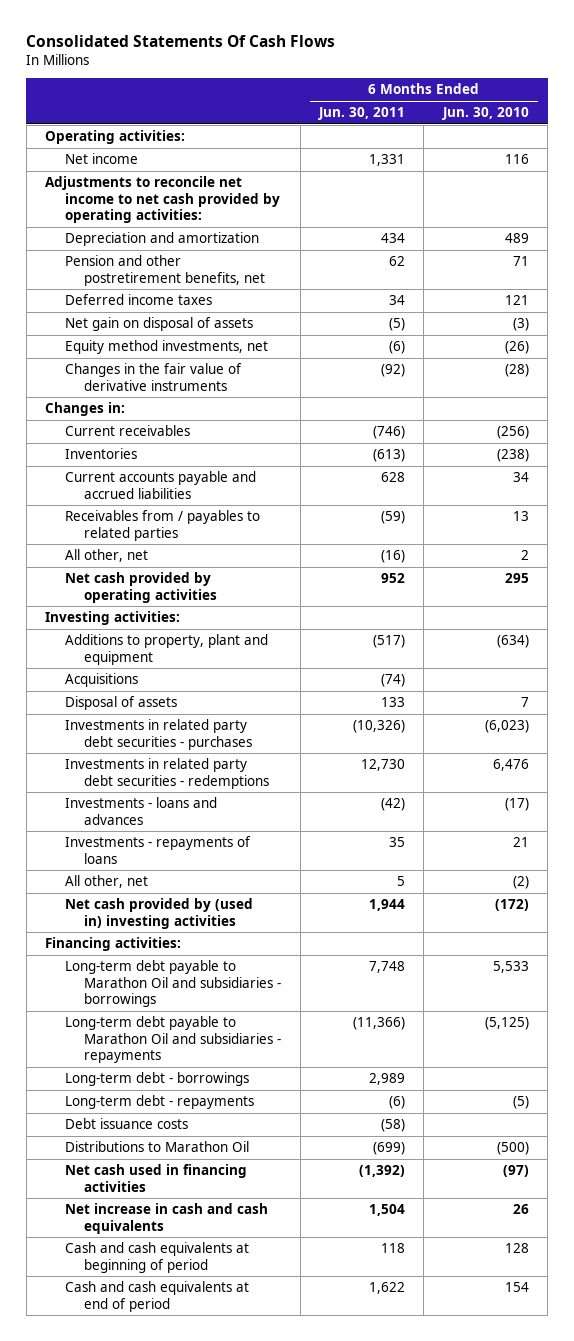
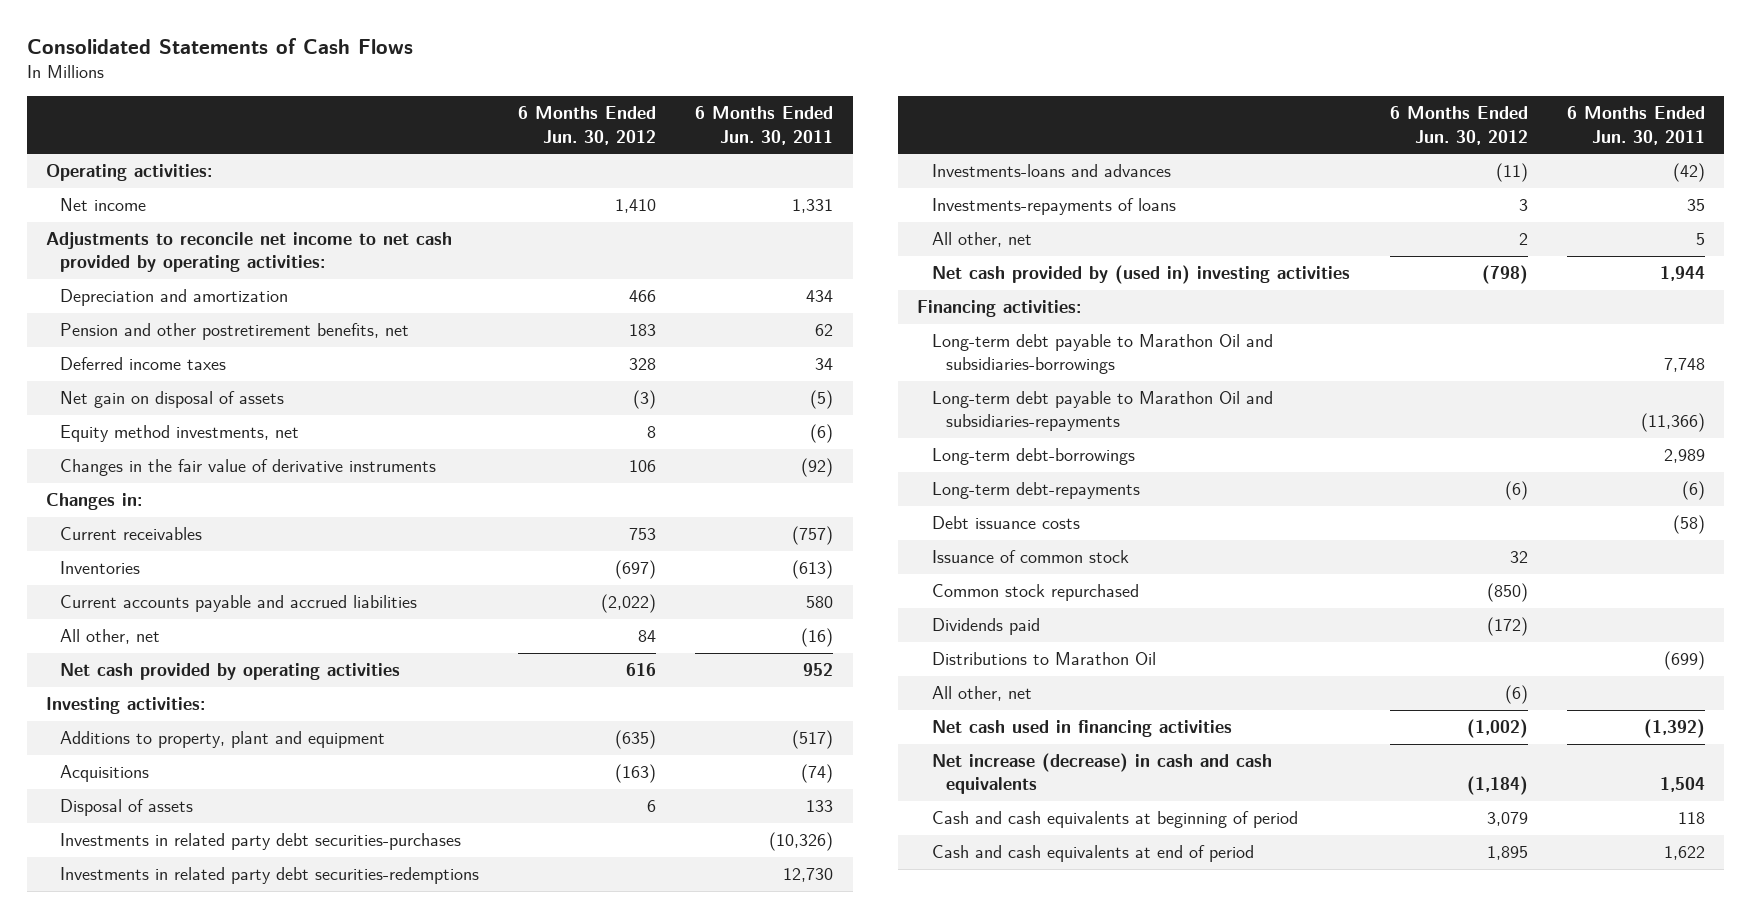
- Consolidated Statements Of Cash Flows
+ Consolidated Statements of Cash Flows
- | 6 Months Ended Jun. 30, 2011 | 6 Months Ended Jun. 30, 2010
+ | 6 Months Ended Jun. 30, 2012 | 6 Months Ended Jun. 30, 2011
- Current receivables | (746) | (256)
+ Current receivables | 753 | (757)
- Current accounts payable and accrued liabilities | 628 | 34
- Receivables from / payables to related parties | (59) | 13
+ Current accounts payable and accrued liabilities | (2,022) | 580
- Investments in related party debt securities - purchases | (10,326) | (6,023)
- Investments in related party debt securities - redemptions | 12,730 | 6,476
- Investments - loans and advances | (42) | (17)
- Investments - repayments of loans | 35 | 21
+ Investments in related party debt securities-purchases | | (10,326)
+ Investments in related party debt securities-redemptions | | 12,730
+ Investments-loans and advances | (11) | (42)
+ Investments-repayments of loans | 3 | 35
- Long-term debt payable to Marathon Oil and subsidiaries - borrowings | 7,748 | 5,533
- Long-term debt payable to Marathon Oil and subsidiaries - repayments | (11,366) | (5,125)
- Long-term debt - borrowings | 2,989 |
- Long-term debt - repayments | (6) | (5)
+ Long-term debt payable to Marathon Oil and subsidiaries-borrowings | | 7,748
+ Long-term debt payable to Marathon Oil and subsidiaries-repayments | | (11,366)
+ Long-term debt-borrowings | | 2,989
+ Long-term debt-repayments | (6) | (6)
+ Issuance of common stock | 32 |
+ Common stock repurchased | (850) |
+ Dividends paid | (172) |
+ All other, net | (6) |
- Net increase in cash and cash equivalents | 1,504 | 26
+ Net increase (decrease) in cash and cash equivalents | (1,184) | 1,504

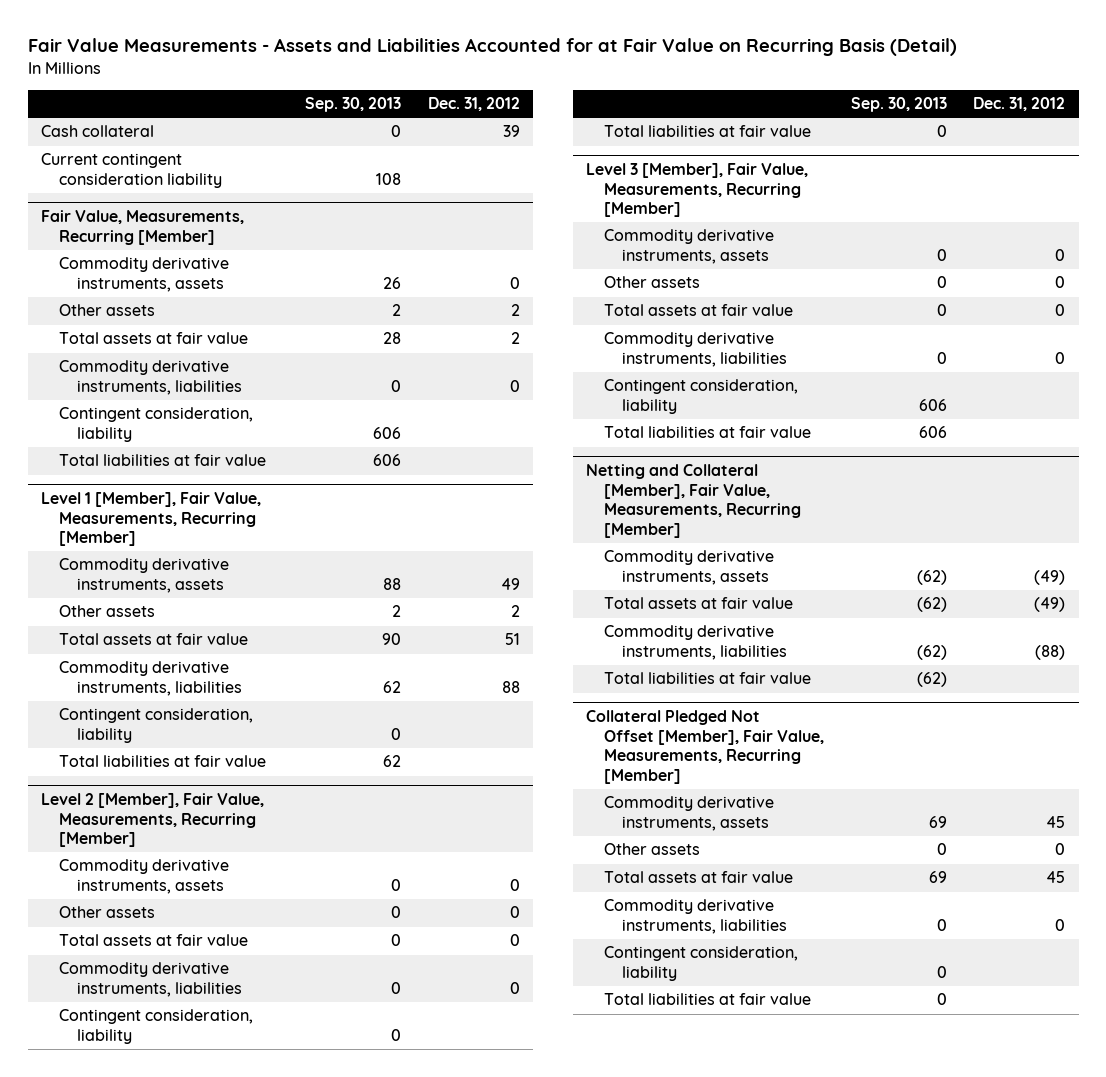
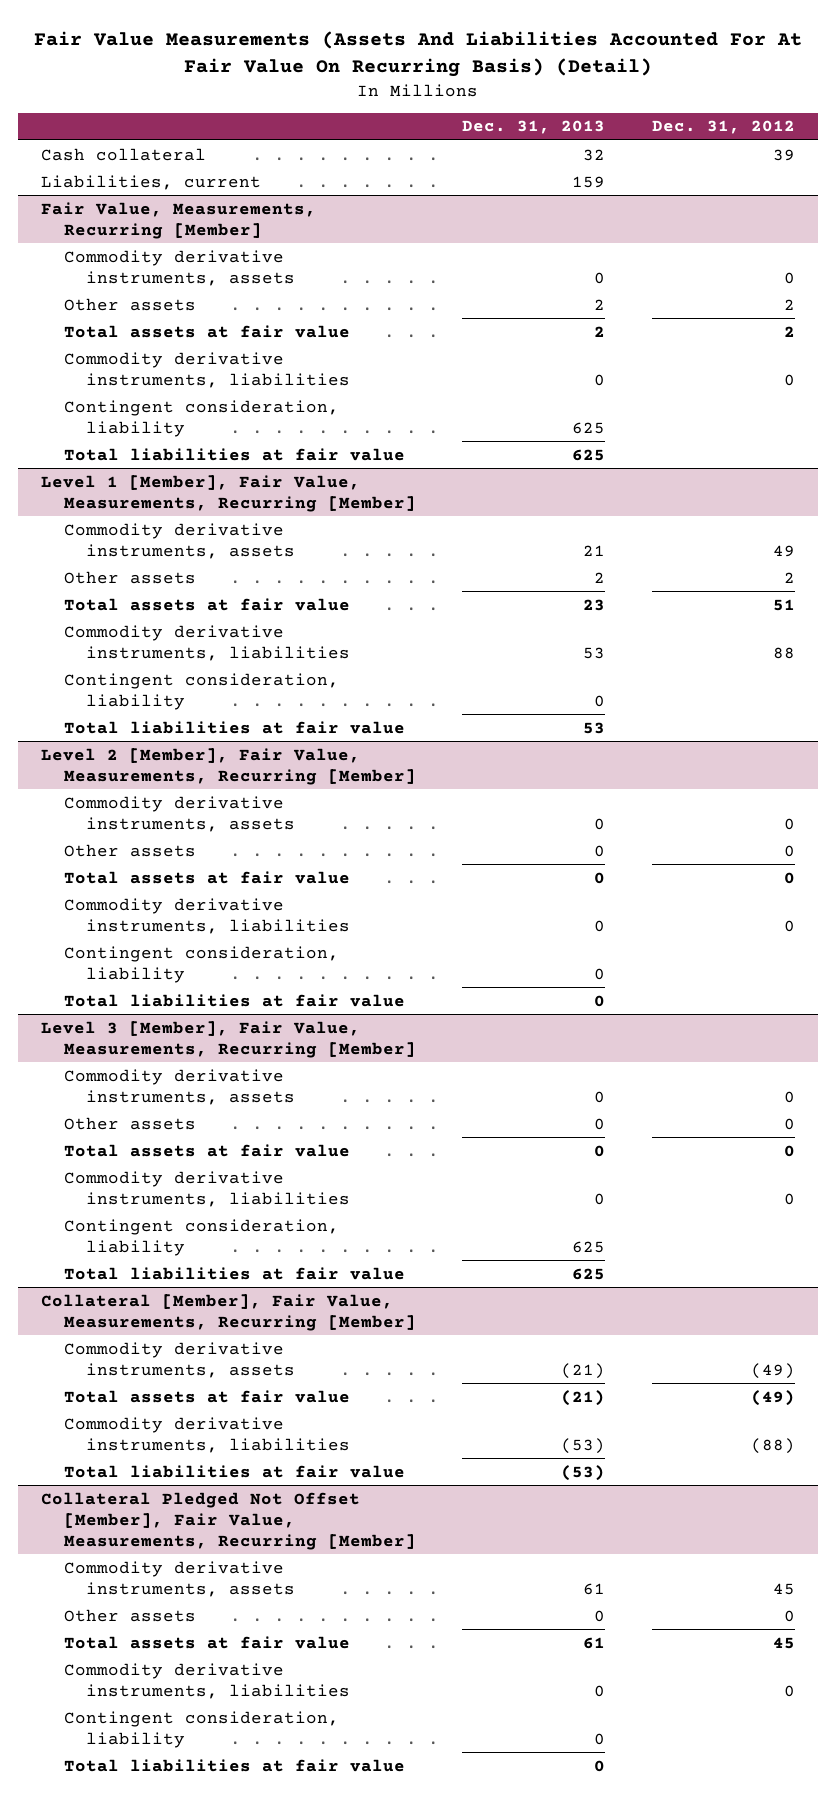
- Fair Value Measurements - Assets and Liabilities Accounted for at Fair Value on Recurring Basis (Detail)
+ Fair Value Measurements (Assets And Liabilities Accounted For At Fair Value On Recurring Basis) (Detail)
- | Sep. 30, 2013 | Dec. 31, 2012
+ | Dec. 31, 2013 | Dec. 31, 2012
- Current contingent consideration liability | 108 |
+ Liabilities, current | 159 |
- Netting and Collateral [Member], Fair Value, Measurements, Recurring [Member]
+ Collateral [Member], Fair Value, Measurements, Recurring [Member]

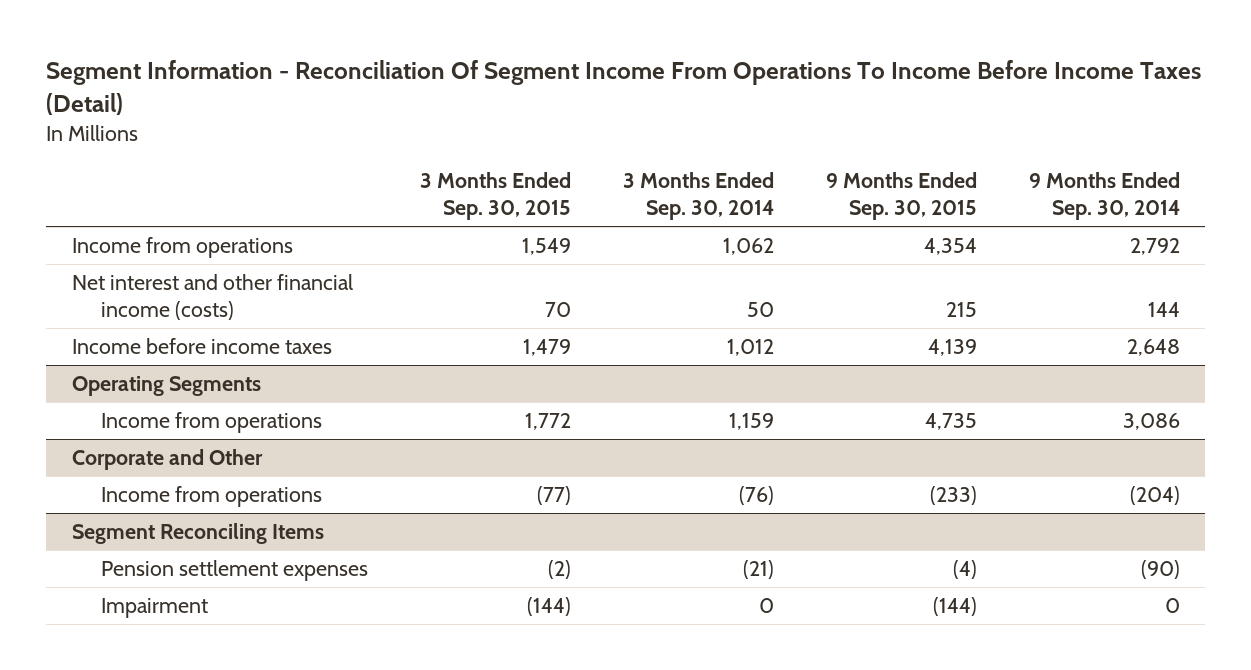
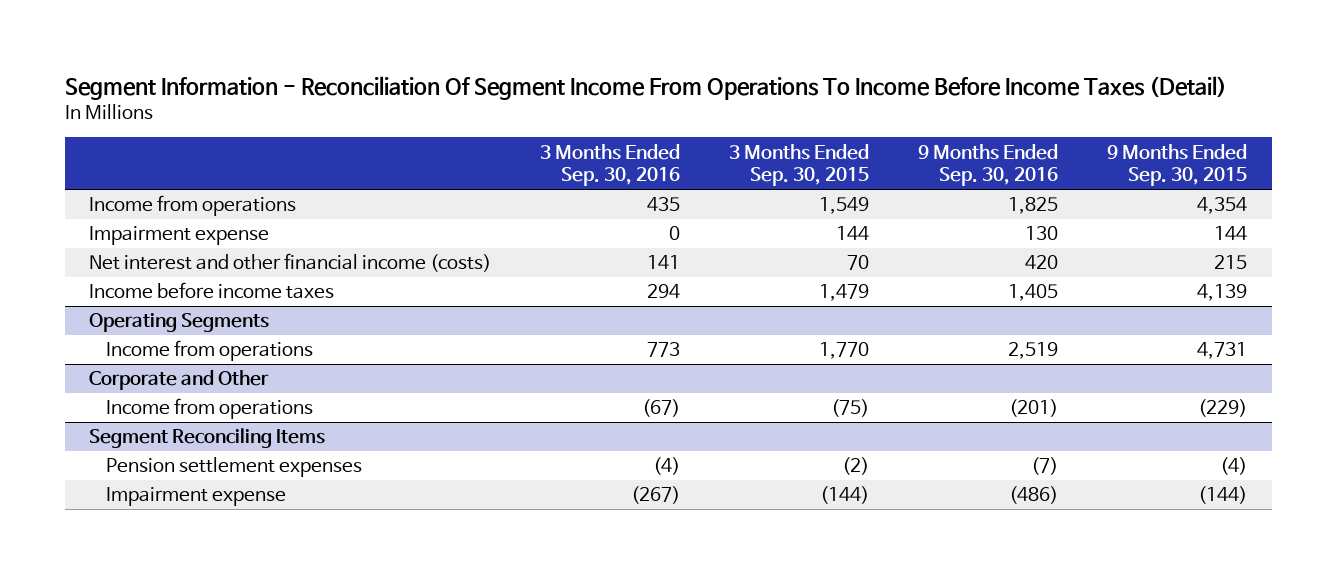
- | 3 Months Ended Sep. 30, 2015 | 3 Months Ended Sep. 30, 2014 | 9 Months Ended Sep. 30, 2015 | 9 Months Ended Sep. 30, 2014
+ | 3 Months Ended Sep. 30, 2016 | 3 Months Ended Sep. 30, 2015 | 9 Months Ended Sep. 30, 2016 | 9 Months Ended Sep. 30, 2015
+ Impairment expense | 0 | 144 | 130 | 144
@ Operating Segments
- Income from operations | 1,772 | 1,159 | 4,735 | 3,086
+ Income from operations | 773 | 1,770 | 2,519 | 4,731
@ Corporate and Other
- Income from operations | (77) | (76) | (233) | (204)
+ Income from operations | (67) | (75) | (201) | (229)
@ Segment Reconciling Items
- Impairment | (144) | 0 | (144) | 0
+ Impairment expense | (267) | (144) | (486) | (144)

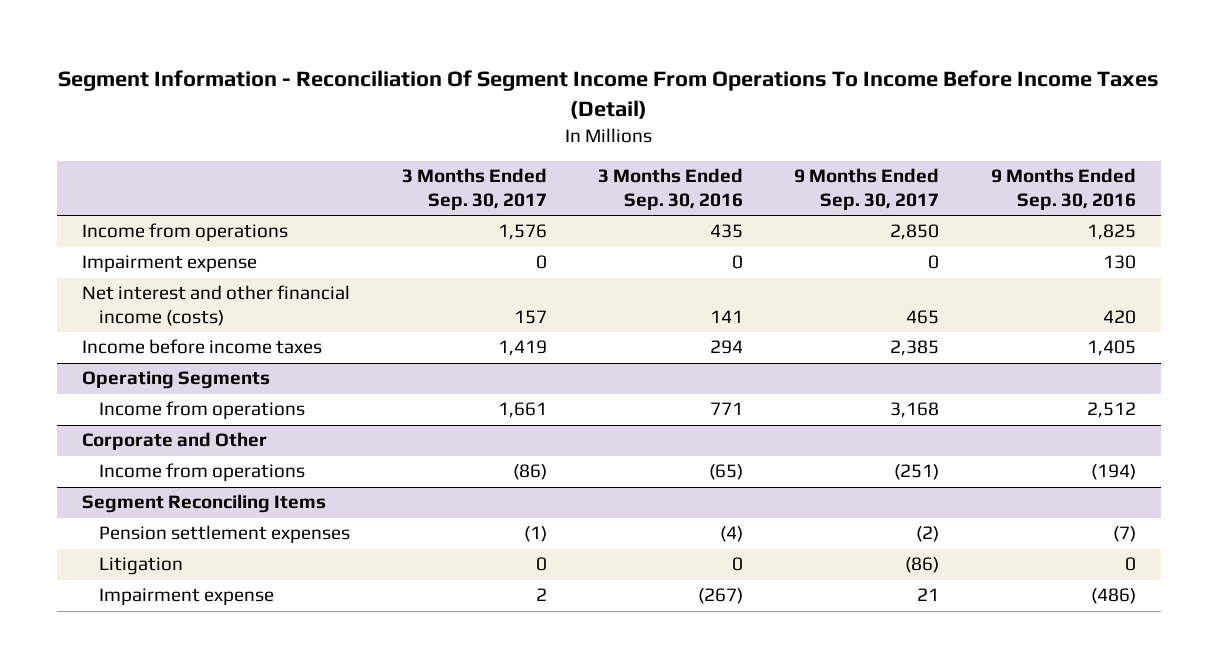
- | 3 Months Ended Sep. 30, 2016 | 3 Months Ended Sep. 30, 2015 | 9 Months Ended Sep. 30, 2016 | 9 Months Ended Sep. 30, 2015
+ | 3 Months Ended Sep. 30, 2017 | 3 Months Ended Sep. 30, 2016 | 9 Months Ended Sep. 30, 2017 | 9 Months Ended Sep. 30, 2016
@ Operating Segments
- Income from operations | 773 | 1,770 | 2,519 | 4,731
+ Income from operations | 1,661 | 771 | 3,168 | 2,512
@ Corporate and Other
- Income from operations | (67) | (75) | (201) | (229)
+ Income from operations | (86) | (65) | (251) | (194)
@ Segment Reconciling Items
+ Litigation | 0 | 0 | (86) | 0

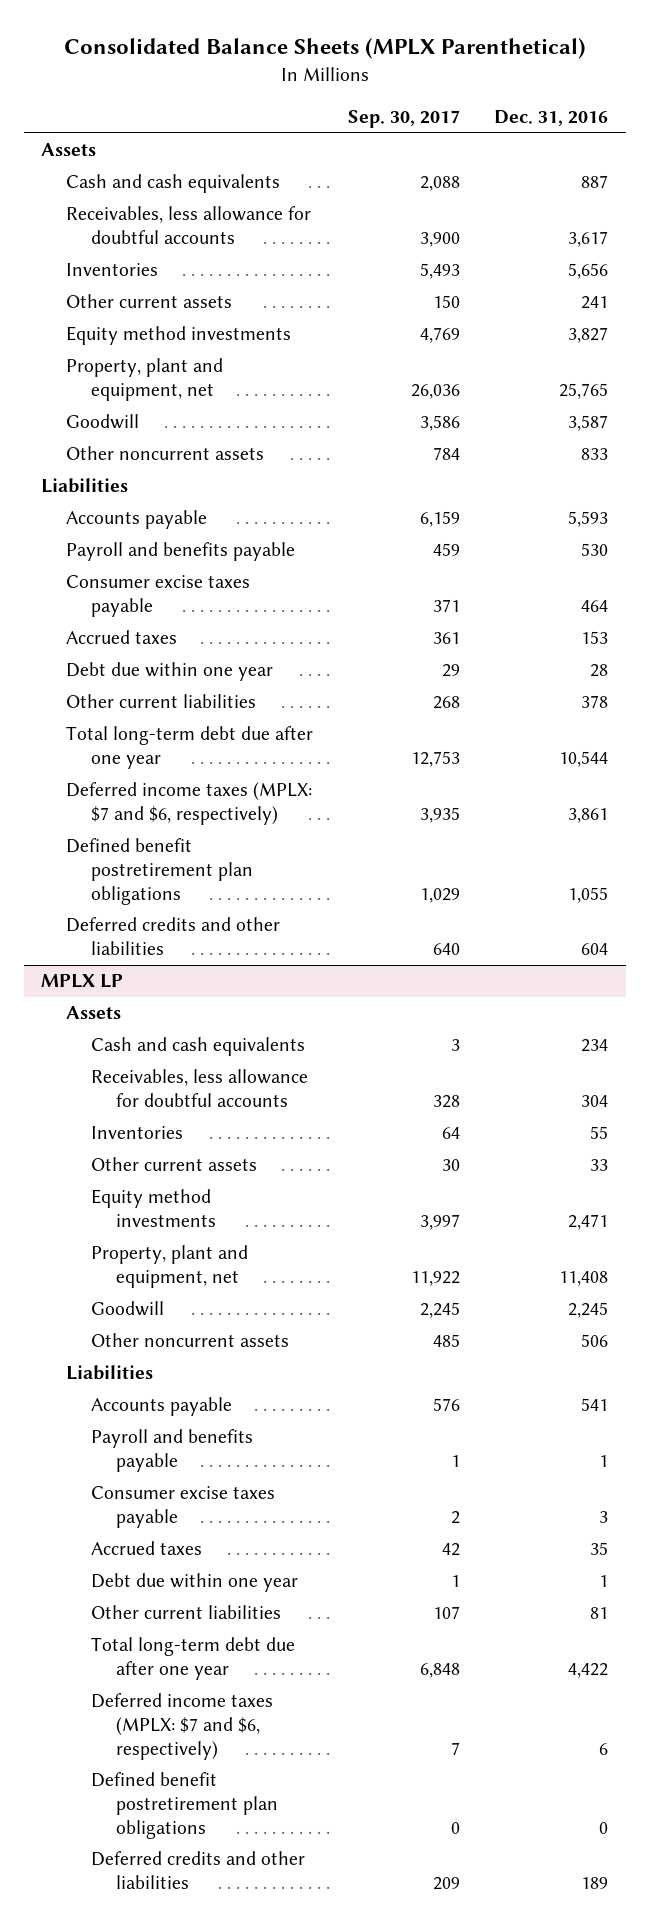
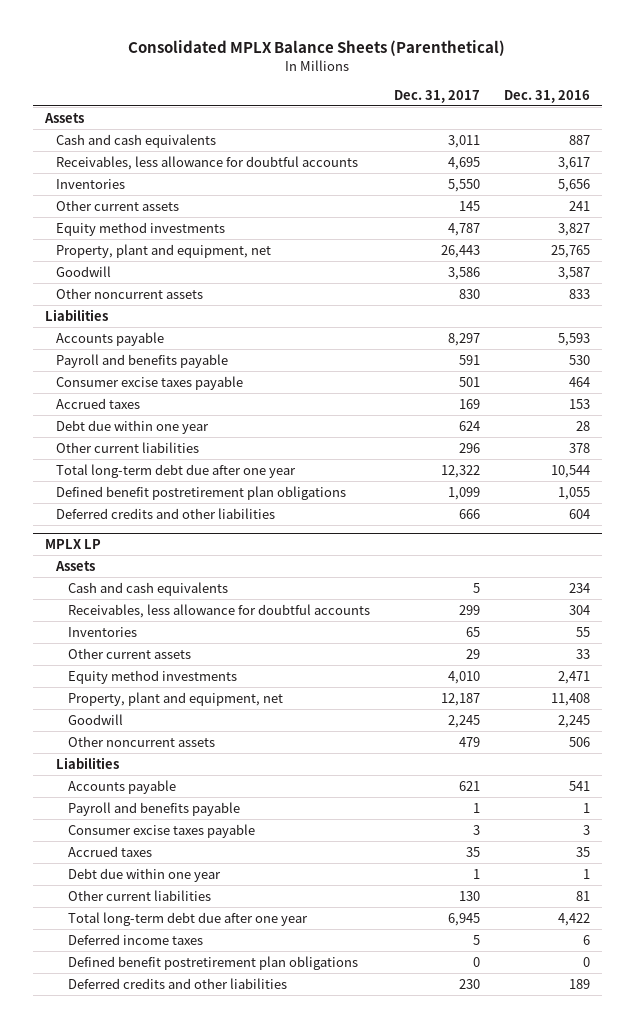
- Consolidated Balance Sheets (MPLX Parenthetical)
+ Consolidated MPLX Balance Sheets (Parenthetical)
- | Sep. 30, 2017 | Dec. 31, 2016
+ | Dec. 31, 2017 | Dec. 31, 2016
- Deferred income taxes (MPLX: $7 and $6, respectively) | 3,935 | 3,861
@ MPLX LP
- Deferred income taxes (MPLX: $7 and $6, respectively) | 7 | 6
+ Deferred income taxes | 5 | 6

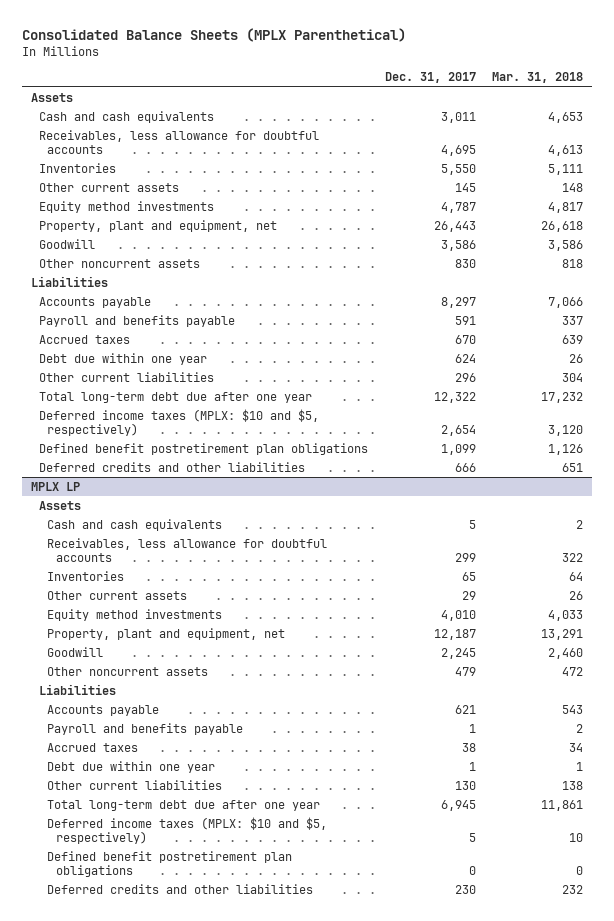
- Consolidated MPLX Balance Sheets (Parenthetical)
+ Consolidated Balance Sheets (MPLX Parenthetical)
- | Dec. 31, 2017 | Dec. 31, 2016
+ | Dec. 31, 2017 | Mar. 31, 2018
- Consumer excise taxes payable | 501 | 464
- Accrued taxes | 169 | 153
+ Accrued taxes | 670 | 639
+ Deferred income taxes (MPLX: $10 and $5, respectively) | 2,654 | 3,120
@ MPLX LP
- Consumer excise taxes payable | 3 | 3
- Accrued taxes | 35 | 35
+ Accrued taxes | 38 | 34
- Deferred income taxes | 5 | 6
+ Deferred income taxes (MPLX: $10 and $5, respectively) | 5 | 10

